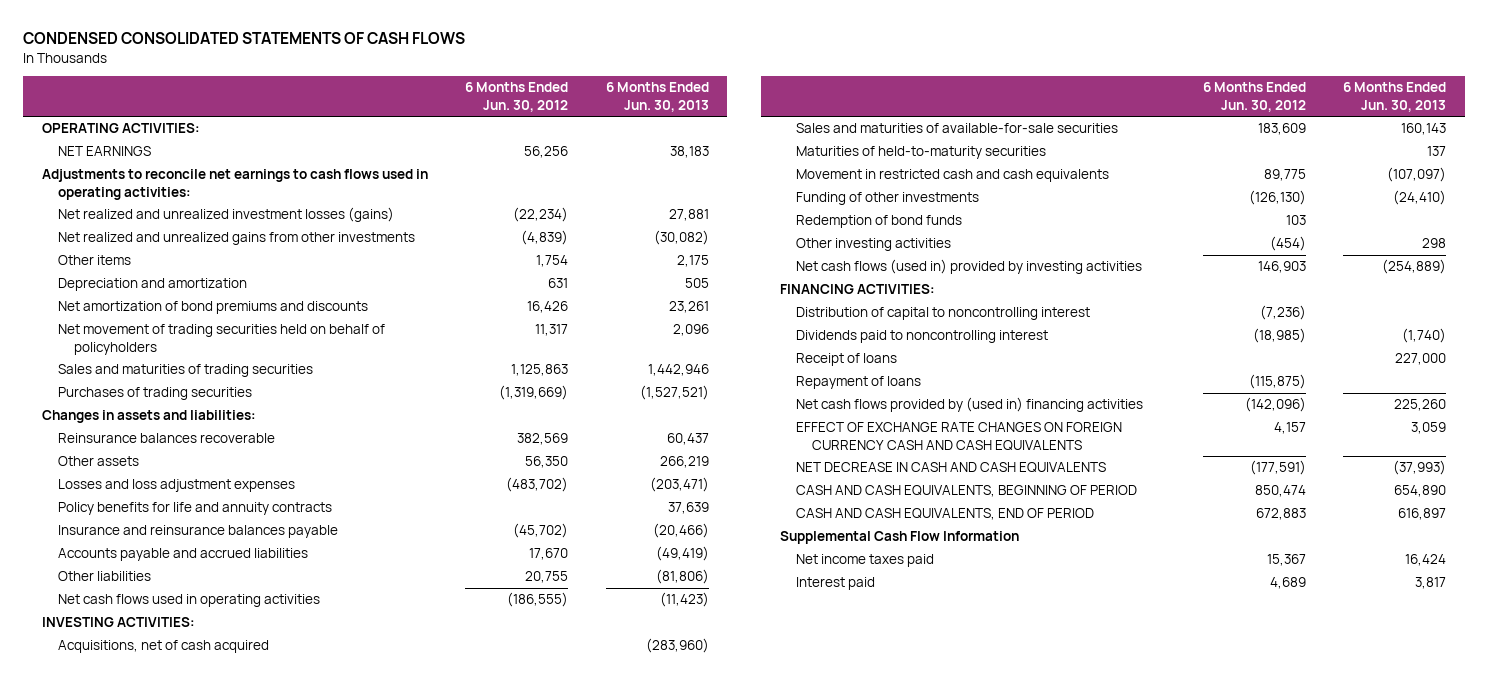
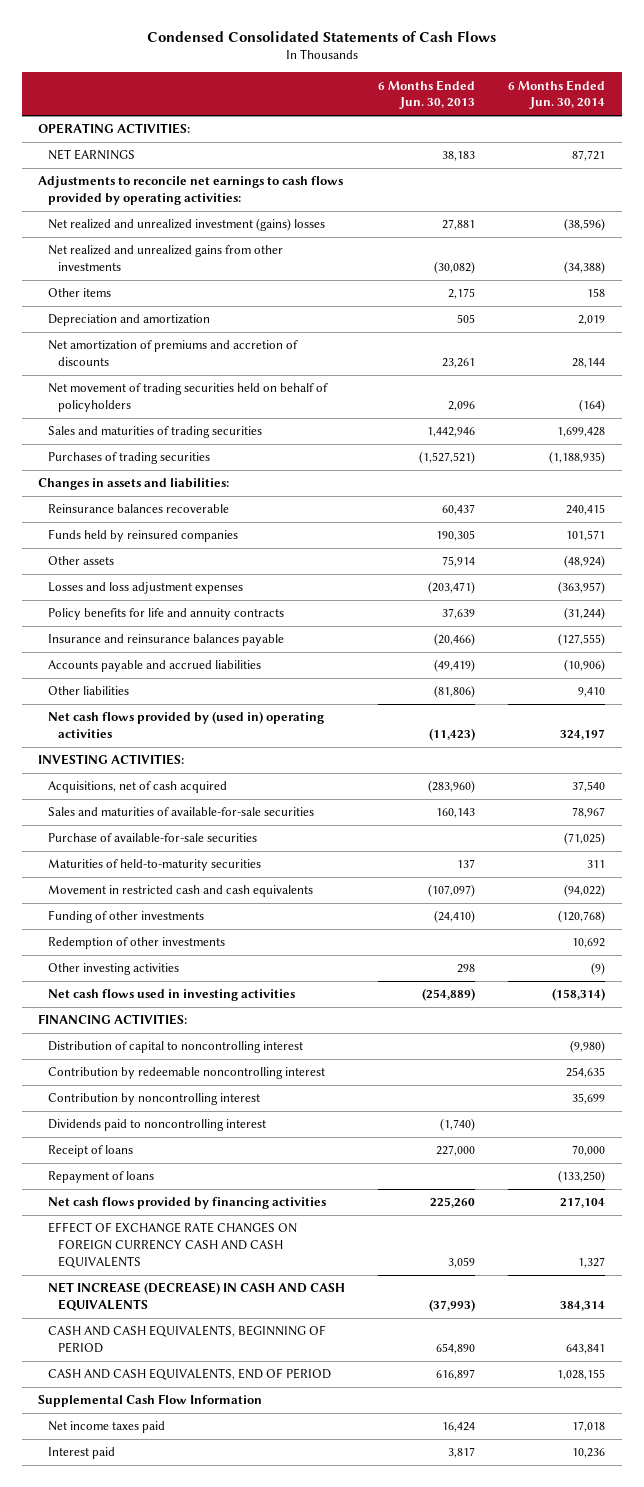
- CONDENSED CONSOLIDATED STATEMENTS OF CASH FLOWS
+ Condensed Consolidated Statements of Cash Flows
- | 6 Months Ended Jun. 30, 2012 | 6 Months Ended Jun. 30, 2013
+ | 6 Months Ended Jun. 30, 2013 | 6 Months Ended Jun. 30, 2014
- Adjustments to reconcile net earnings to cash flows used in operating activities:
- Net realized and unrealized investment losses (gains) | (22,234) | 27,881
+ Adjustments to reconcile net earnings to cash flows provided by operating activities:
+ Net realized and unrealized investment (gains) losses | 27,881 | (38,596)
- Net amortization of bond premiums and discounts | 16,426 | 23,261
+ Net amortization of premiums and accretion of discounts | 23,261 | 28,144
- Other assets | 56,350 | 266,219
+ Funds held by reinsured companies | 190,305 | 101,571
+ Other assets | 75,914 | (48,924)
- Net cash flows used in operating activities | (186,555) | (11,423)
+ Net cash flows provided by (used in) operating activities | (11,423) | 324,197
+ Purchase of available-for-sale securities | | (71,025)
- Redemption of bond funds | 103 |
+ Redemption of other investments | | 10,692
- Net cash flows (used in) provided by investing activities | 146,903 | (254,889)
+ Net cash flows used in investing activities | (254,889) | (158,314)
+ Contribution by redeemable noncontrolling interest | | 254,635
+ Contribution by noncontrolling interest | | 35,699
- Net cash flows provided by (used in) financing activities | (142,096) | 225,260
+ Net cash flows provided by financing activities | 225,260 | 217,104
- NET DECREASE IN CASH AND CASH EQUIVALENTS | (177,591) | (37,993)
+ NET INCREASE (DECREASE) IN CASH AND CASH EQUIVALENTS | (37,993) | 384,314

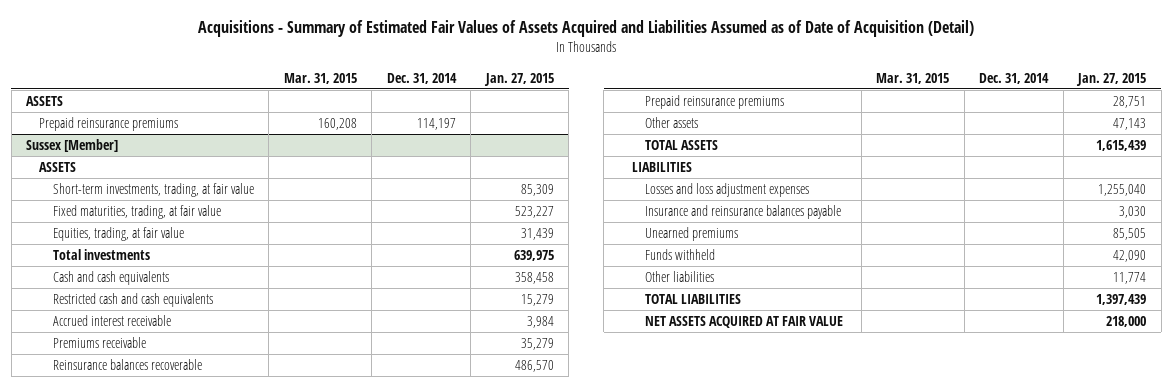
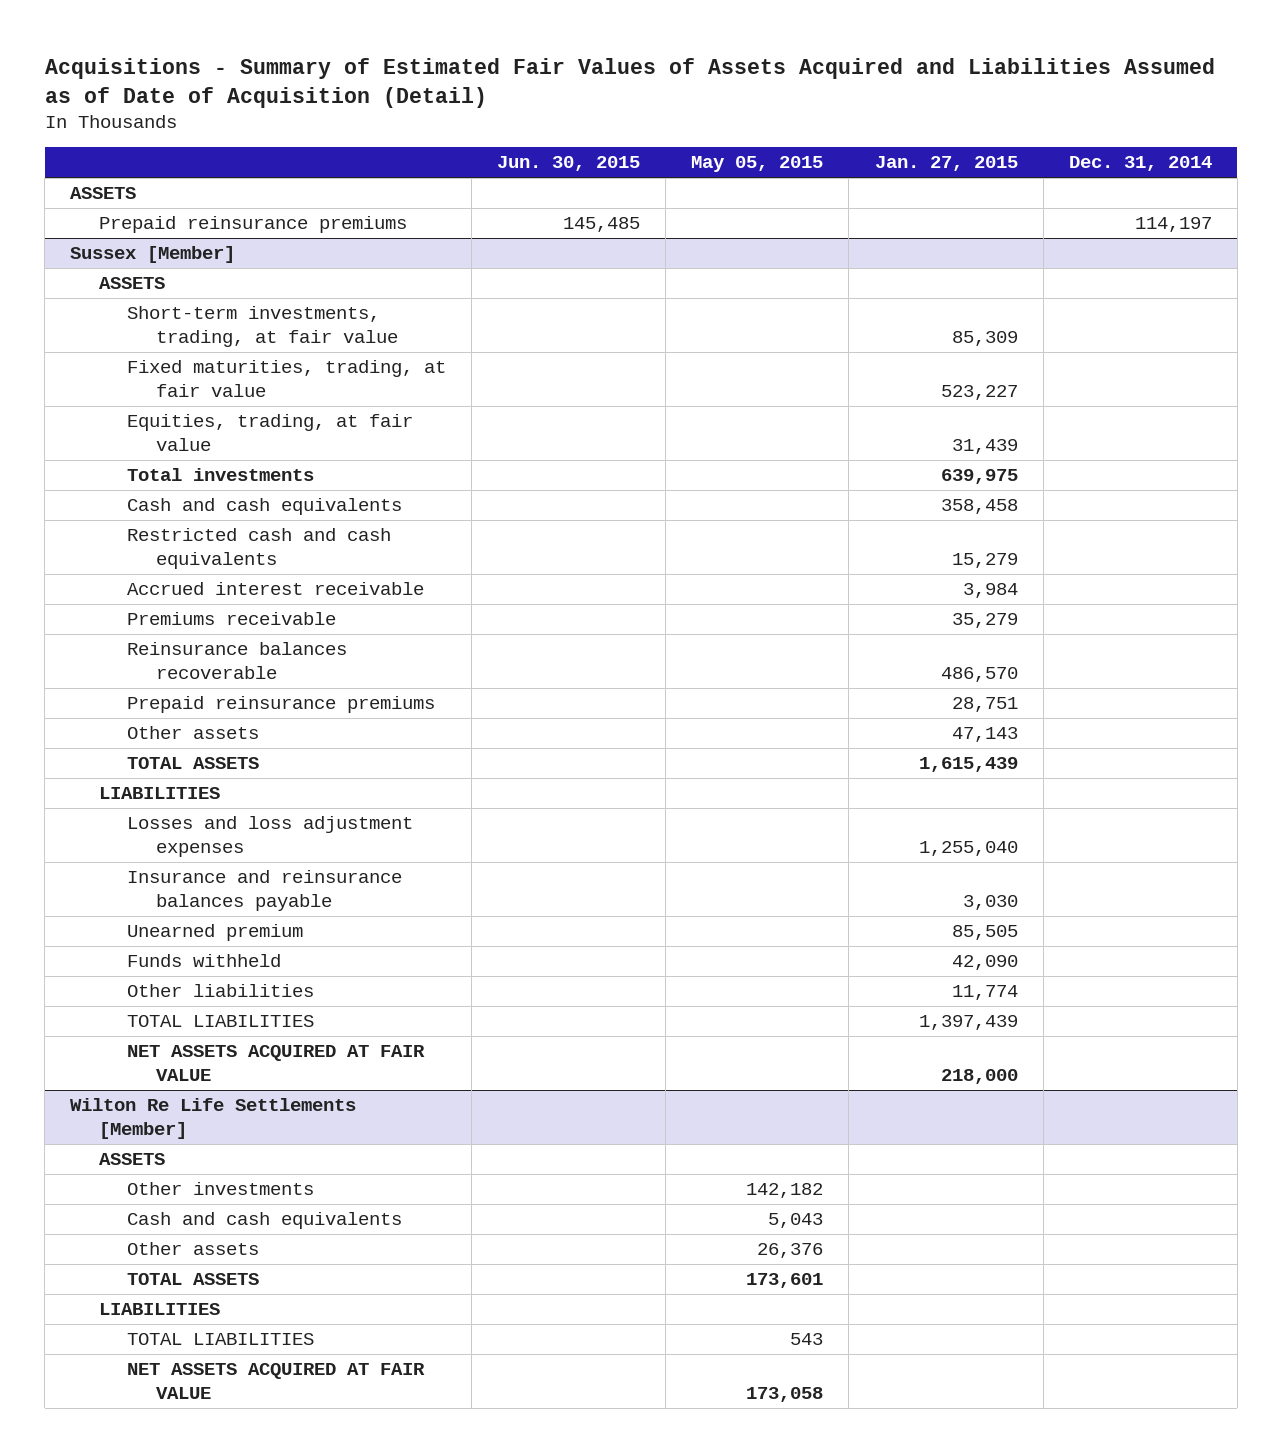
- | Mar. 31, 2015 | Dec. 31, 2014 | Jan. 27, 2015
+ | Jun. 30, 2015 | May 05, 2015 | Jan. 27, 2015 | Dec. 31, 2014
@ Sussex [Member]
- Unearned premiums | | | 85,505
+ Unearned premium | | | 85,505 |
+ Wilton Re Life Settlements [Member]
+ ASSETS
+ Other investments | | 142,182 | |
+ Cash and cash equivalents | | 5,043 | |
+ Other assets | | 26,376 | |
+ TOTAL ASSETS | | 173,601 | |
+ LIABILITIES
+ TOTAL LIABILITIES | | 543 | |
+ NET ASSETS ACQUIRED AT FAIR VALUE | | 173,058 | |

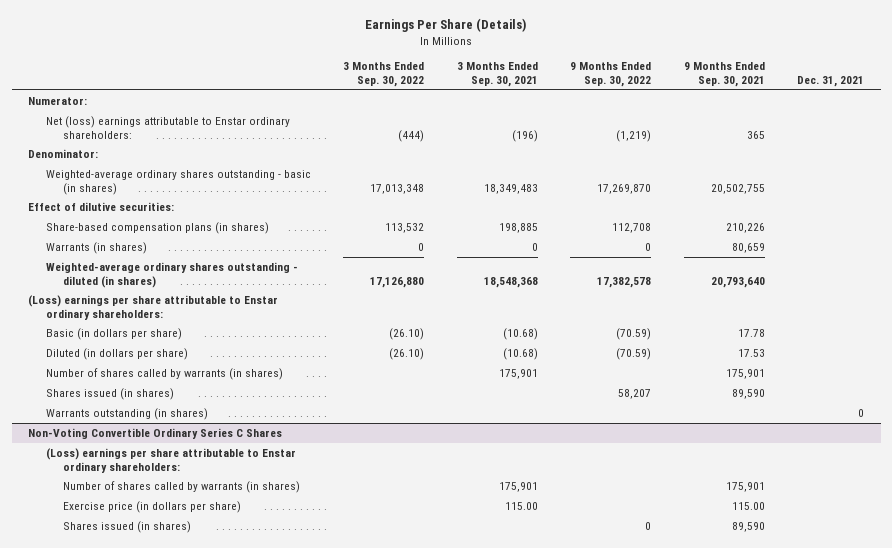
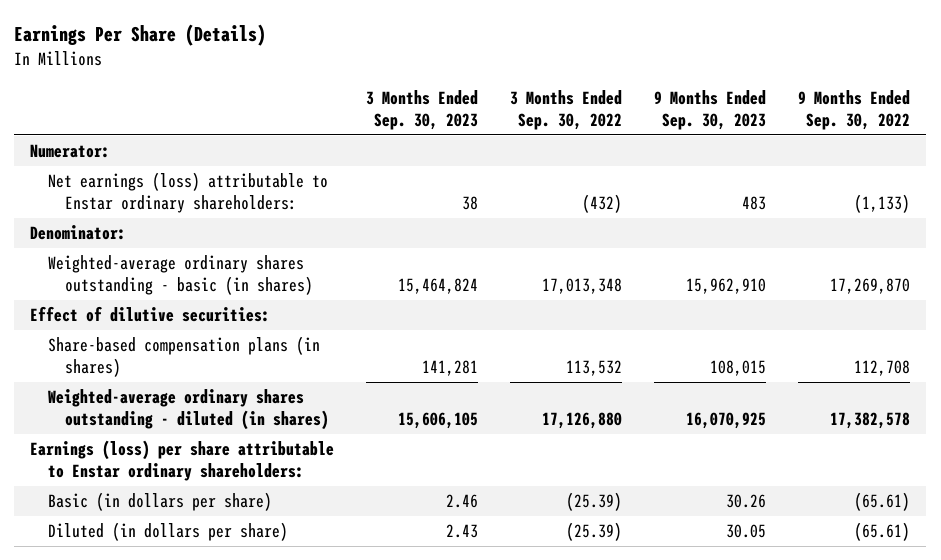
- | 3 Months Ended Sep. 30, 2022 | 3 Months Ended Sep. 30, 2021 | 9 Months Ended Sep. 30, 2022 | 9 Months Ended Sep. 30, 2021 | Dec. 31, 2021
+ | 3 Months Ended Sep. 30, 2023 | 3 Months Ended Sep. 30, 2022 | 9 Months Ended Sep. 30, 2023 | 9 Months Ended Sep. 30, 2022
- Net (loss) earnings attributable to Enstar ordinary shareholders: | (444) | (196) | (1,219) | 365 |
+ Net earnings (loss) attributable to Enstar ordinary shareholders: | 38 | (432) | 483 | (1,133)
- Warrants (in shares) | 0 | 0 | 0 | 80,659 |
- (Loss) earnings per share attributable to Enstar ordinary shareholders:
- Basic (in dollars per share) | (26.10) | (10.68) | (70.59) | 17.78 |
- Diluted (in dollars per share) | (26.10) | (10.68) | (70.59) | 17.53 |
- Number of shares called by warrants (in shares) | | 175,901 | | 175,901 |
- Shares issued (in shares) | | | 58,207 | 89,590 |
- Warrants outstanding (in shares) | | | | | 0
- Non-Voting Convertible Ordinary Series C Shares
- (Loss) earnings per share attributable to Enstar ordinary shareholders:
- Number of shares called by warrants (in shares) | | 175,901 | | 175,901 |
- Exercise price (in dollars per share) | | 115.00 | | 115.00 |
- Shares issued (in shares) | | | 0 | 89,590 |
+ Earnings (loss) per share attributable to Enstar ordinary shareholders:
+ Basic (in dollars per share) | 2.46 | (25.39) | 30.26 | (65.61)
+ Diluted (in dollars per share) | 2.43 | (25.39) | 30.05 | (65.61)

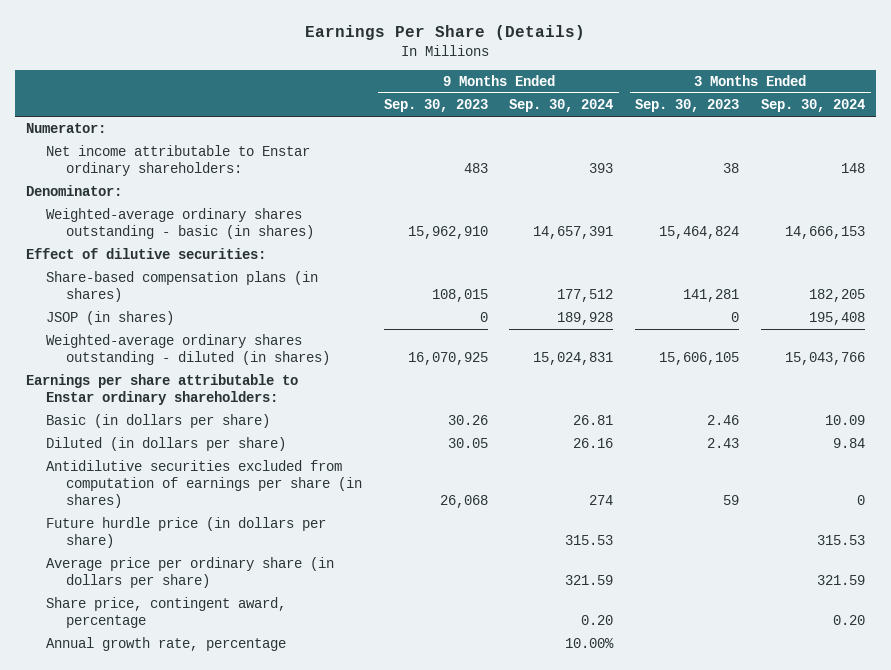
- | 3 Months Ended Sep. 30, 2023 | 3 Months Ended Sep. 30, 2022 | 9 Months Ended Sep. 30, 2023 | 9 Months Ended Sep. 30, 2022
+ | 9 Months Ended Sep. 30, 2023 | 9 Months Ended Sep. 30, 2024 | 3 Months Ended Sep. 30, 2023 | 3 Months Ended Sep. 30, 2024
- Net earnings (loss) attributable to Enstar ordinary shareholders: | 38 | (432) | 483 | (1,133)
+ Net income attributable to Enstar ordinary shareholders: | 483 | 393 | 38 | 148
+ JSOP (in shares) | 0 | 189,928 | 0 | 195,408
- Earnings (loss) per share attributable to Enstar ordinary shareholders:
+ Earnings per share attributable to Enstar ordinary shareholders:
+ Antidilutive securities excluded from computation of earnings per share (in shares) | 26,068 | 274 | 59 | 0
+ Future hurdle price (in dollars per share) | | 315.53 | | 315.53
+ Average price per ordinary share (in dollars per share) | | 321.59 | | 321.59
+ Share price, contingent award, percentage | | 0.20 | | 0.20
+ Annual growth rate, percentage | | 10.00% | |

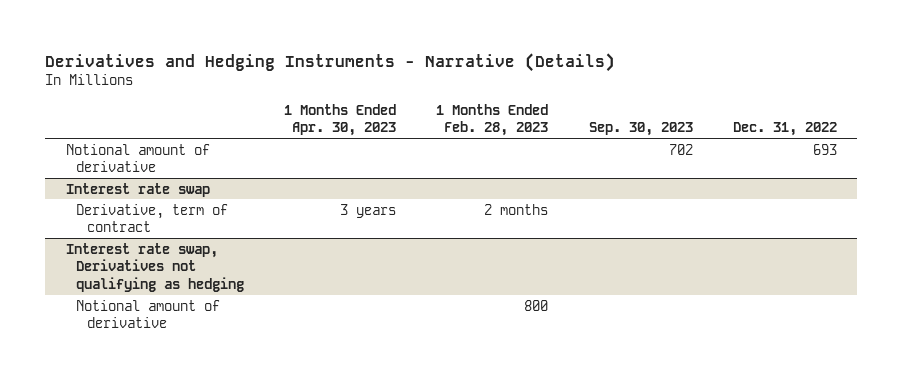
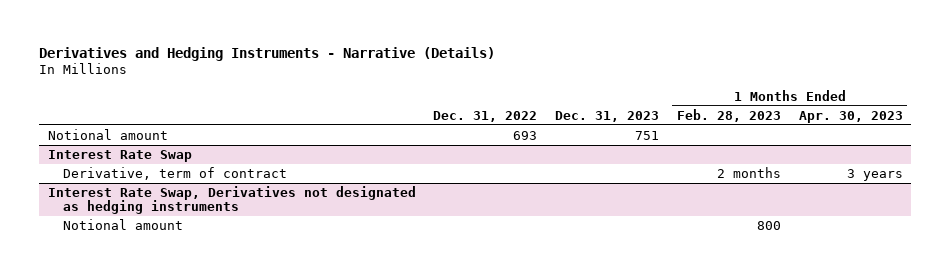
- | 1 Months Ended Apr. 30, 2023 | 1 Months Ended Feb. 28, 2023 | Sep. 30, 2023 | Dec. 31, 2022
+ | Dec. 31, 2022 | Dec. 31, 2023 | 1 Months Ended Feb. 28, 2023 | 1 Months Ended Apr. 30, 2023
- Notional amount of derivative | | | 702 | 693
- Interest rate swap
+ Notional amount | 693 | 751 | |
+ Interest Rate Swap
- Interest rate swap, Derivatives not qualifying as hedging
- Notional amount of derivative | | 800 | |
+ Interest Rate Swap, Derivatives not designated as hedging instruments
+ Notional amount | | | 800 |

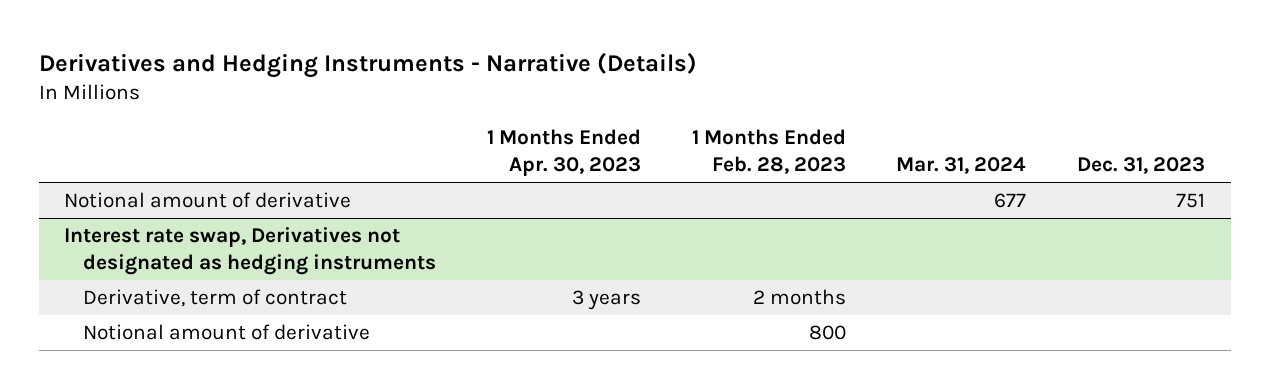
- | Dec. 31, 2022 | Dec. 31, 2023 | 1 Months Ended Feb. 28, 2023 | 1 Months Ended Apr. 30, 2023
+ | 1 Months Ended Apr. 30, 2023 | 1 Months Ended Feb. 28, 2023 | Mar. 31, 2024 | Dec. 31, 2023
- Notional amount | 693 | 751 | |
- Interest Rate Swap
+ Notional amount of derivative | | | 677 | 751
+ Interest rate swap, Derivatives not designated as hedging instruments
- Interest Rate Swap, Derivatives not designated as hedging instruments
- Notional amount | | | 800 |
+ Notional amount of derivative | | 800 | |

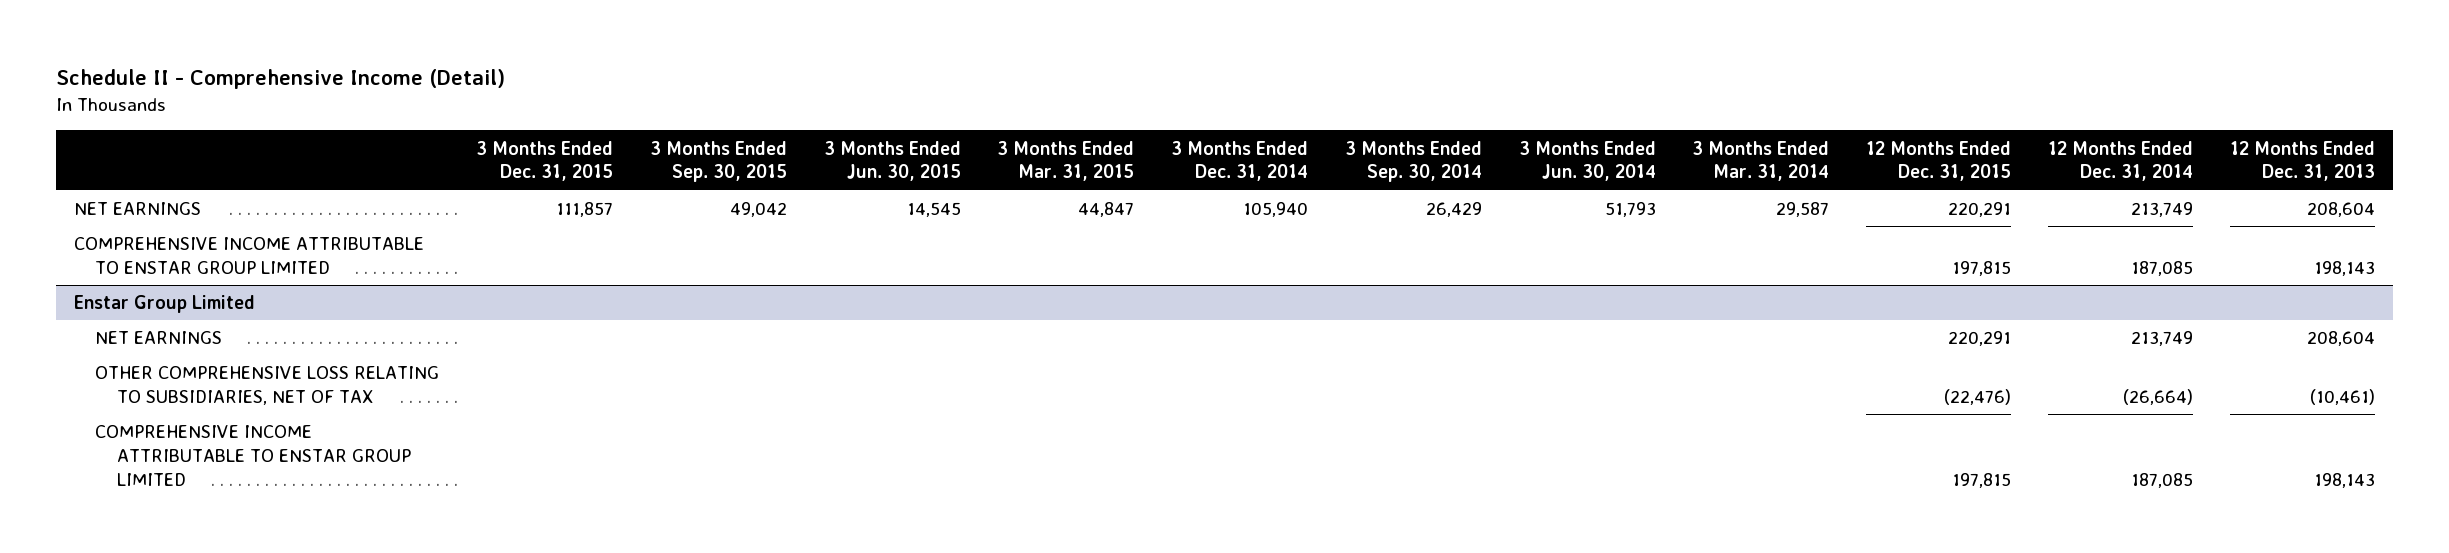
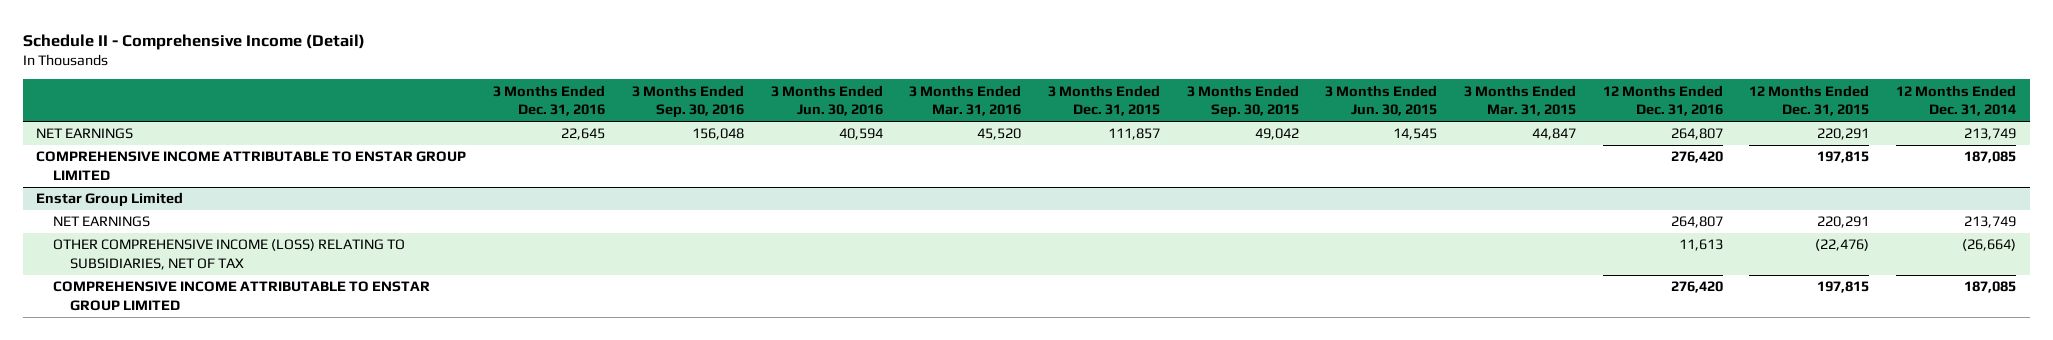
- | 3 Months Ended Dec. 31, 2015 | 3 Months Ended Sep. 30, 2015 | 3 Months Ended Jun. 30, 2015 | 3 Months Ended Mar. 31, 2015 | 3 Months Ended Dec. 31, 2014 | 3 Months Ended Sep. 30, 2014 | 3 Months Ended Jun. 30, 2014 | 3 Months Ended Mar. 31, 2014 | 12 Months Ended Dec. 31, 2015 | 12 Months Ended Dec. 31, 2014 | 12 Months Ended Dec. 31, 2013
+ | 3 Months Ended Dec. 31, 2016 | 3 Months Ended Sep. 30, 2016 | 3 Months Ended Jun. 30, 2016 | 3 Months Ended Mar. 31, 2016 | 3 Months Ended Dec. 31, 2015 | 3 Months Ended Sep. 30, 2015 | 3 Months Ended Jun. 30, 2015 | 3 Months Ended Mar. 31, 2015 | 12 Months Ended Dec. 31, 2016 | 12 Months Ended Dec. 31, 2015 | 12 Months Ended Dec. 31, 2014
@ Enstar Group Limited
- OTHER COMPREHENSIVE LOSS RELATING TO SUBSIDIARIES, NET OF TAX | | | | | | | | | (22,476) | (26,664) | (10,461)
+ OTHER COMPREHENSIVE INCOME (LOSS) RELATING TO SUBSIDIARIES, NET OF TAX | | | | | | | | | 11,613 | (22,476) | (26,664)

